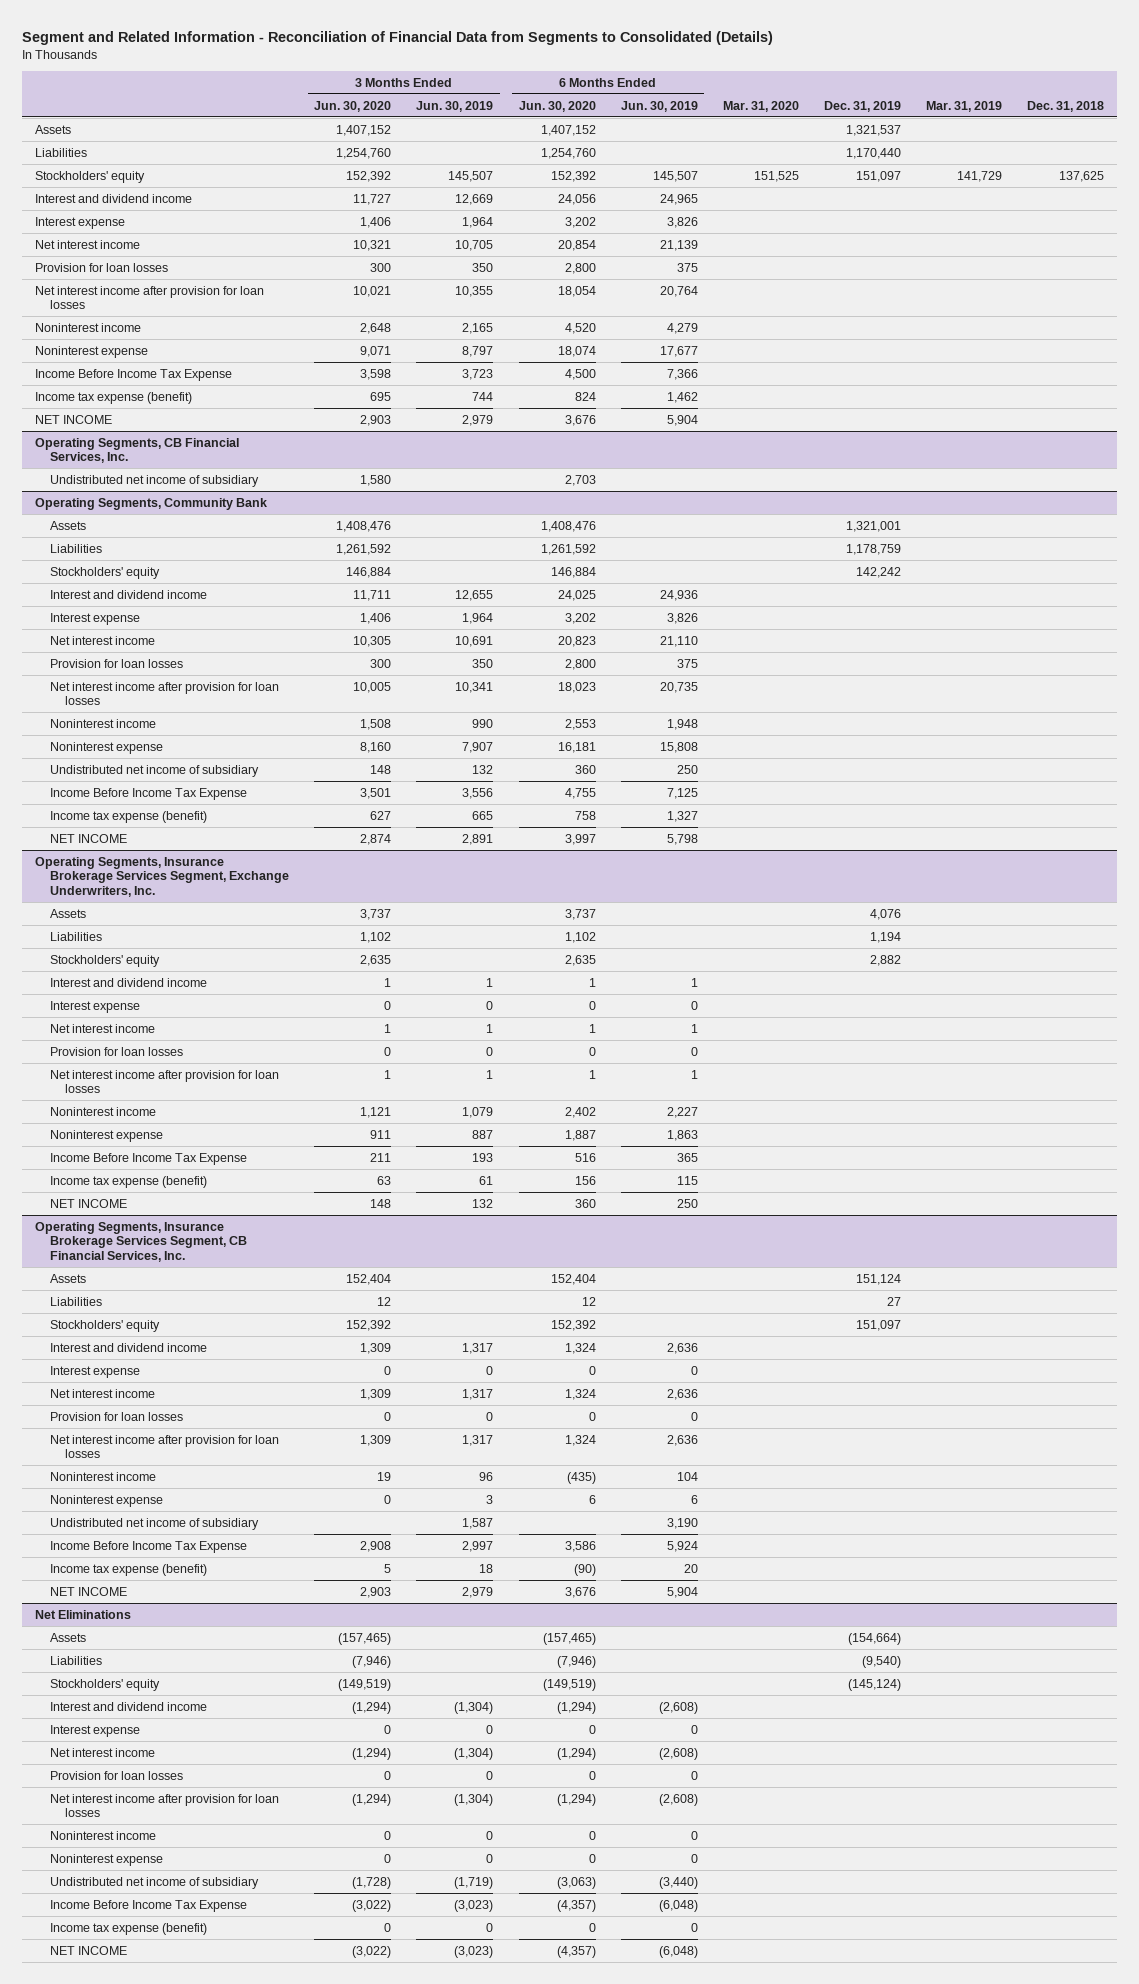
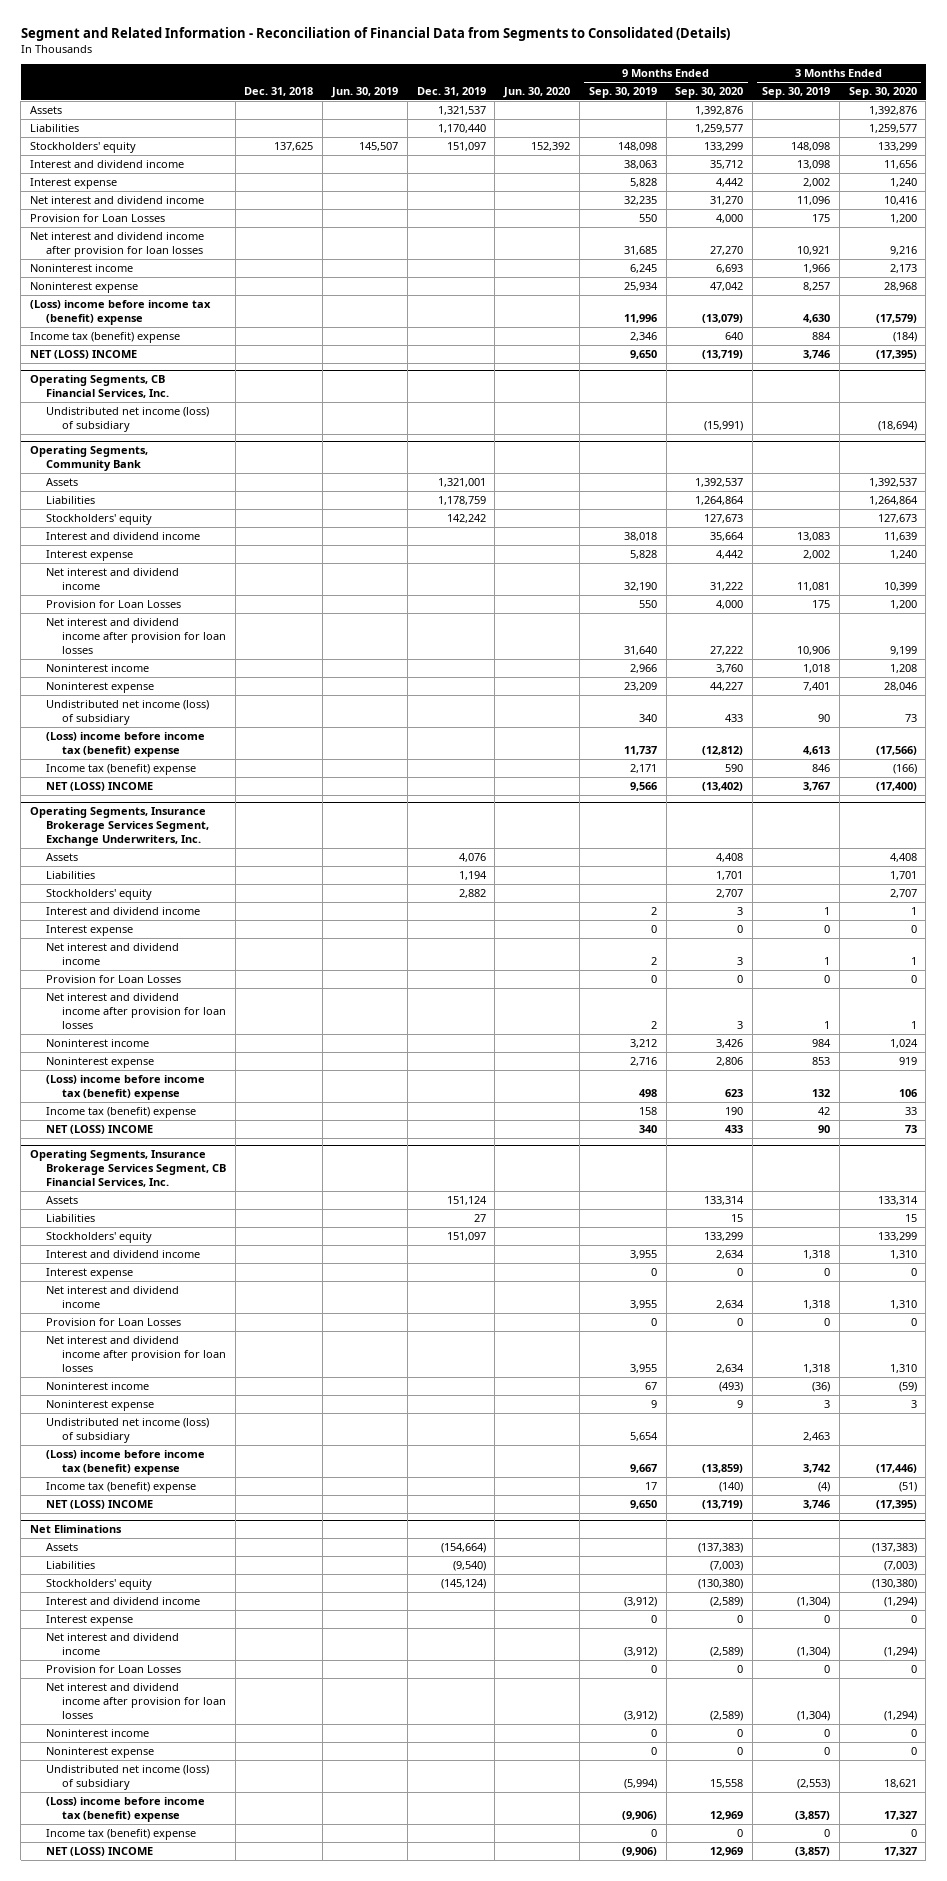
- | 3 Months Ended Jun. 30, 2020 | 3 Months Ended Jun. 30, 2019 | 6 Months Ended Jun. 30, 2020 | 6 Months Ended Jun. 30, 2019 | Mar. 31, 2020 | Dec. 31, 2019 | Mar. 31, 2019 | Dec. 31, 2018
+ | Dec. 31, 2018 | Jun. 30, 2019 | Dec. 31, 2019 | Jun. 30, 2020 | 9 Months Ended Sep. 30, 2019 | 9 Months Ended Sep. 30, 2020 | 3 Months Ended Sep. 30, 2019 | 3 Months Ended Sep. 30, 2020
- Net interest income | 10,321 | 10,705 | 20,854 | 21,139 | | | |
- Provision for loan losses | 300 | 350 | 2,800 | 375 | | | |
- Net interest income after provision for loan losses | 10,021 | 10,355 | 18,054 | 20,764 | | | |
+ Net interest and dividend income | | | | | 32,235 | 31,270 | 11,096 | 10,416
+ Provision for Loan Losses | | | | | 550 | 4,000 | 175 | 1,200
+ Net interest and dividend income after provision for loan losses | | | | | 31,685 | 27,270 | 10,921 | 9,216
- Income Before Income Tax Expense | 3,598 | 3,723 | 4,500 | 7,366 | | | |
- Income tax expense (benefit) | 695 | 744 | 824 | 1,462 | | | |
- NET INCOME | 2,903 | 2,979 | 3,676 | 5,904 | | | |
+ (Loss) income before income tax (benefit) expense | | | | | 11,996 | (13,079) | 4,630 | (17,579)
+ Income tax (benefit) expense | | | | | 2,346 | 640 | 884 | (184)
+ NET (LOSS) INCOME | | | | | 9,650 | (13,719) | 3,746 | (17,395)
@ Operating Segments, CB Financial Services, Inc.
- Undistributed net income of subsidiary | 1,580 | | 2,703 | | | | |
+ Undistributed net income (loss) of subsidiary | | | | | | (15,991) | | (18,694)
@ Operating Segments, Community Bank
- Net interest income | 10,305 | 10,691 | 20,823 | 21,110 | | | |
- Provision for loan losses | 300 | 350 | 2,800 | 375 | | | |
- Net interest income after provision for loan losses | 10,005 | 10,341 | 18,023 | 20,735 | | | |
+ Net interest and dividend income | | | | | 32,190 | 31,222 | 11,081 | 10,399
+ Provision for Loan Losses | | | | | 550 | 4,000 | 175 | 1,200
+ Net interest and dividend income after provision for loan losses | | | | | 31,640 | 27,222 | 10,906 | 9,199
- Undistributed net income of subsidiary | 148 | 132 | 360 | 250 | | | |
- Income Before Income Tax Expense | 3,501 | 3,556 | 4,755 | 7,125 | | | |
- Income tax expense (benefit) | 627 | 665 | 758 | 1,327 | | | |
- NET INCOME | 2,874 | 2,891 | 3,997 | 5,798 | | | |
+ Undistributed net income (loss) of subsidiary | | | | | 340 | 433 | 90 | 73
+ (Loss) income before income tax (benefit) expense | | | | | 11,737 | (12,812) | 4,613 | (17,566)
+ Income tax (benefit) expense | | | | | 2,171 | 590 | 846 | (166)
+ NET (LOSS) INCOME | | | | | 9,566 | (13,402) | 3,767 | (17,400)
@ Operating Segments, Insurance Brokerage Services Segment, Exchange Underwriters, Inc.
- Net interest income | 1 | 1 | 1 | 1 | | | |
- Provision for loan losses | 0 | 0 | 0 | 0 | | | |
- Net interest income after provision for loan losses | 1 | 1 | 1 | 1 | | | |
+ Net interest and dividend income | | | | | 2 | 3 | 1 | 1
+ Provision for Loan Losses | | | | | 0 | 0 | 0 | 0
+ Net interest and dividend income after provision for loan losses | | | | | 2 | 3 | 1 | 1
- Income Before Income Tax Expense | 211 | 193 | 516 | 365 | | | |
- Income tax expense (benefit) | 63 | 61 | 156 | 115 | | | |
- NET INCOME | 148 | 132 | 360 | 250 | | | |
+ (Loss) income before income tax (benefit) expense | | | | | 498 | 623 | 132 | 106
+ Income tax (benefit) expense | | | | | 158 | 190 | 42 | 33
+ NET (LOSS) INCOME | | | | | 340 | 433 | 90 | 73
@ Operating Segments, Insurance Brokerage Services Segment, CB Financial Services, Inc.
- Net interest income | 1,309 | 1,317 | 1,324 | 2,636 | | | |
- Provision for loan losses | 0 | 0 | 0 | 0 | | | |
- Net interest income after provision for loan losses | 1,309 | 1,317 | 1,324 | 2,636 | | | |
+ Net interest and dividend income | | | | | 3,955 | 2,634 | 1,318 | 1,310
+ Provision for Loan Losses | | | | | 0 | 0 | 0 | 0
+ Net interest and dividend income after provision for loan losses | | | | | 3,955 | 2,634 | 1,318 | 1,310
- Undistributed net income of subsidiary | | 1,587 | | 3,190 | | | |
- Income Before Income Tax Expense | 2,908 | 2,997 | 3,586 | 5,924 | | | |
- Income tax expense (benefit) | 5 | 18 | (90) | 20 | | | |
- NET INCOME | 2,903 | 2,979 | 3,676 | 5,904 | | | |
+ Undistributed net income (loss) of subsidiary | | | | | 5,654 | | 2,463 |
+ (Loss) income before income tax (benefit) expense | | | | | 9,667 | (13,859) | 3,742 | (17,446)
+ Income tax (benefit) expense | | | | | 17 | (140) | (4) | (51)
+ NET (LOSS) INCOME | | | | | 9,650 | (13,719) | 3,746 | (17,395)
@ Net Eliminations
- Net interest income | (1,294) | (1,304) | (1,294) | (2,608) | | | |
- Provision for loan losses | 0 | 0 | 0 | 0 | | | |
- Net interest income after provision for loan losses | (1,294) | (1,304) | (1,294) | (2,608) | | | |
+ Net interest and dividend income | | | | | (3,912) | (2,589) | (1,304) | (1,294)
+ Provision for Loan Losses | | | | | 0 | 0 | 0 | 0
+ Net interest and dividend income after provision for loan losses | | | | | (3,912) | (2,589) | (1,304) | (1,294)
- Undistributed net income of subsidiary | (1,728) | (1,719) | (3,063) | (3,440) | | | |
- Income Before Income Tax Expense | (3,022) | (3,023) | (4,357) | (6,048) | | | |
- Income tax expense (benefit) | 0 | 0 | 0 | 0 | | | |
- NET INCOME | (3,022) | (3,023) | (4,357) | (6,048) | | | |
+ Undistributed net income (loss) of subsidiary | | | | | (5,994) | 15,558 | (2,553) | 18,621
+ (Loss) income before income tax (benefit) expense | | | | | (9,906) | 12,969 | (3,857) | 17,327
+ Income tax (benefit) expense | | | | | 0 | 0 | 0 | 0
+ NET (LOSS) INCOME | | | | | (9,906) | 12,969 | (3,857) | 17,327

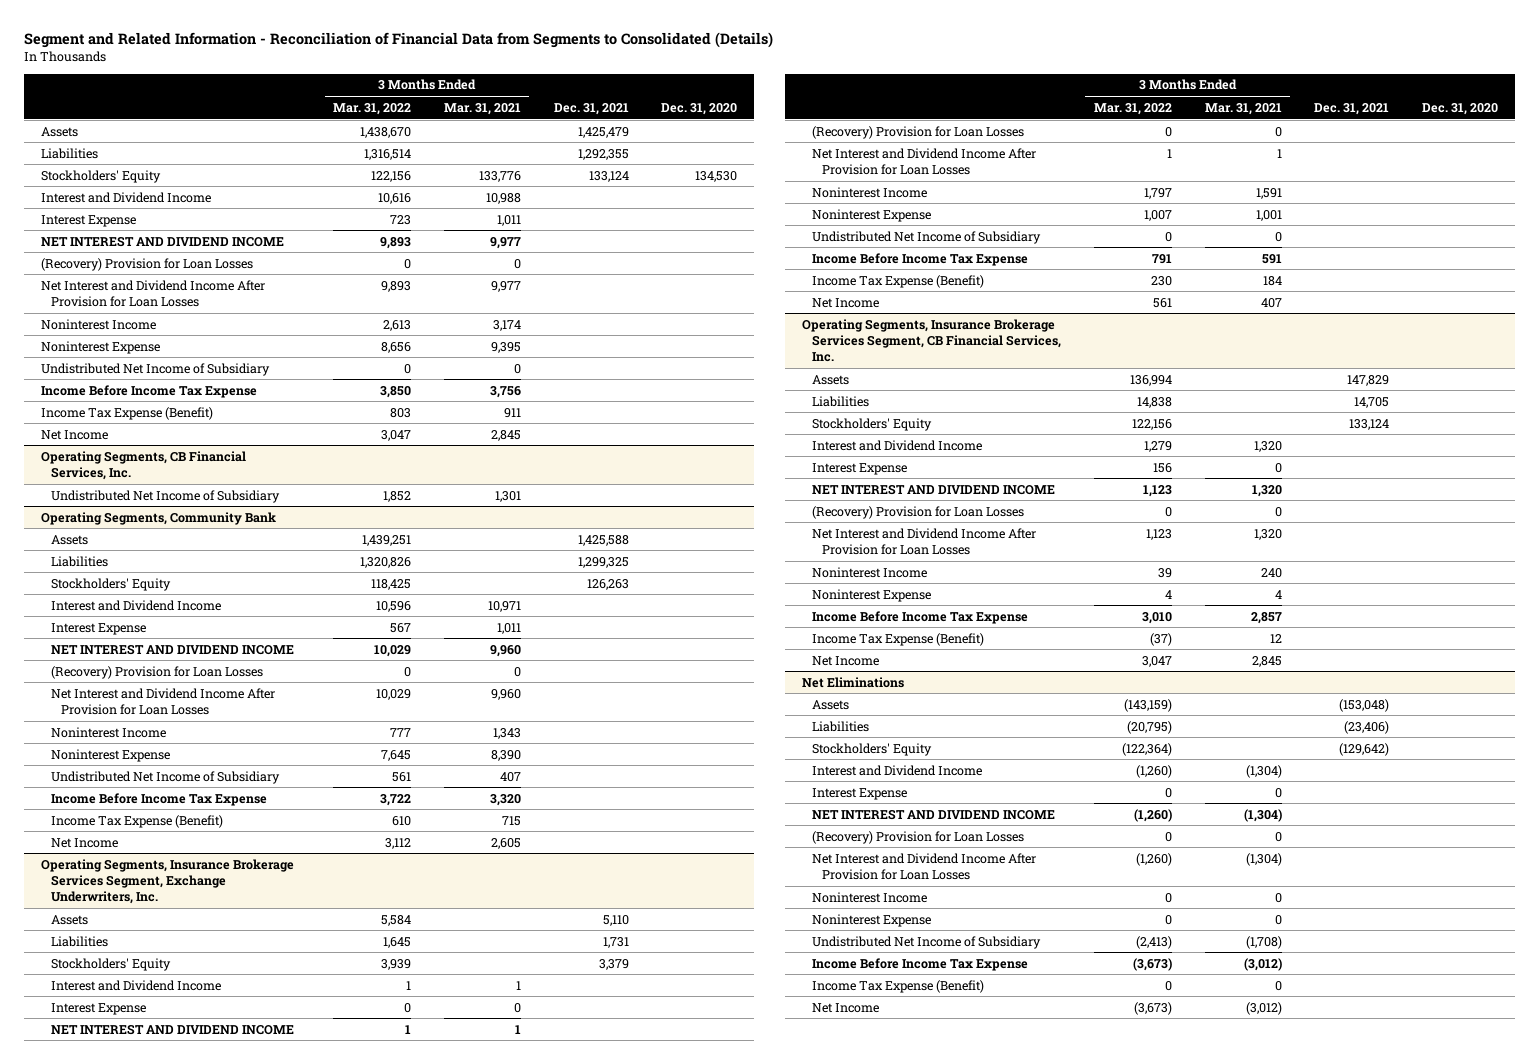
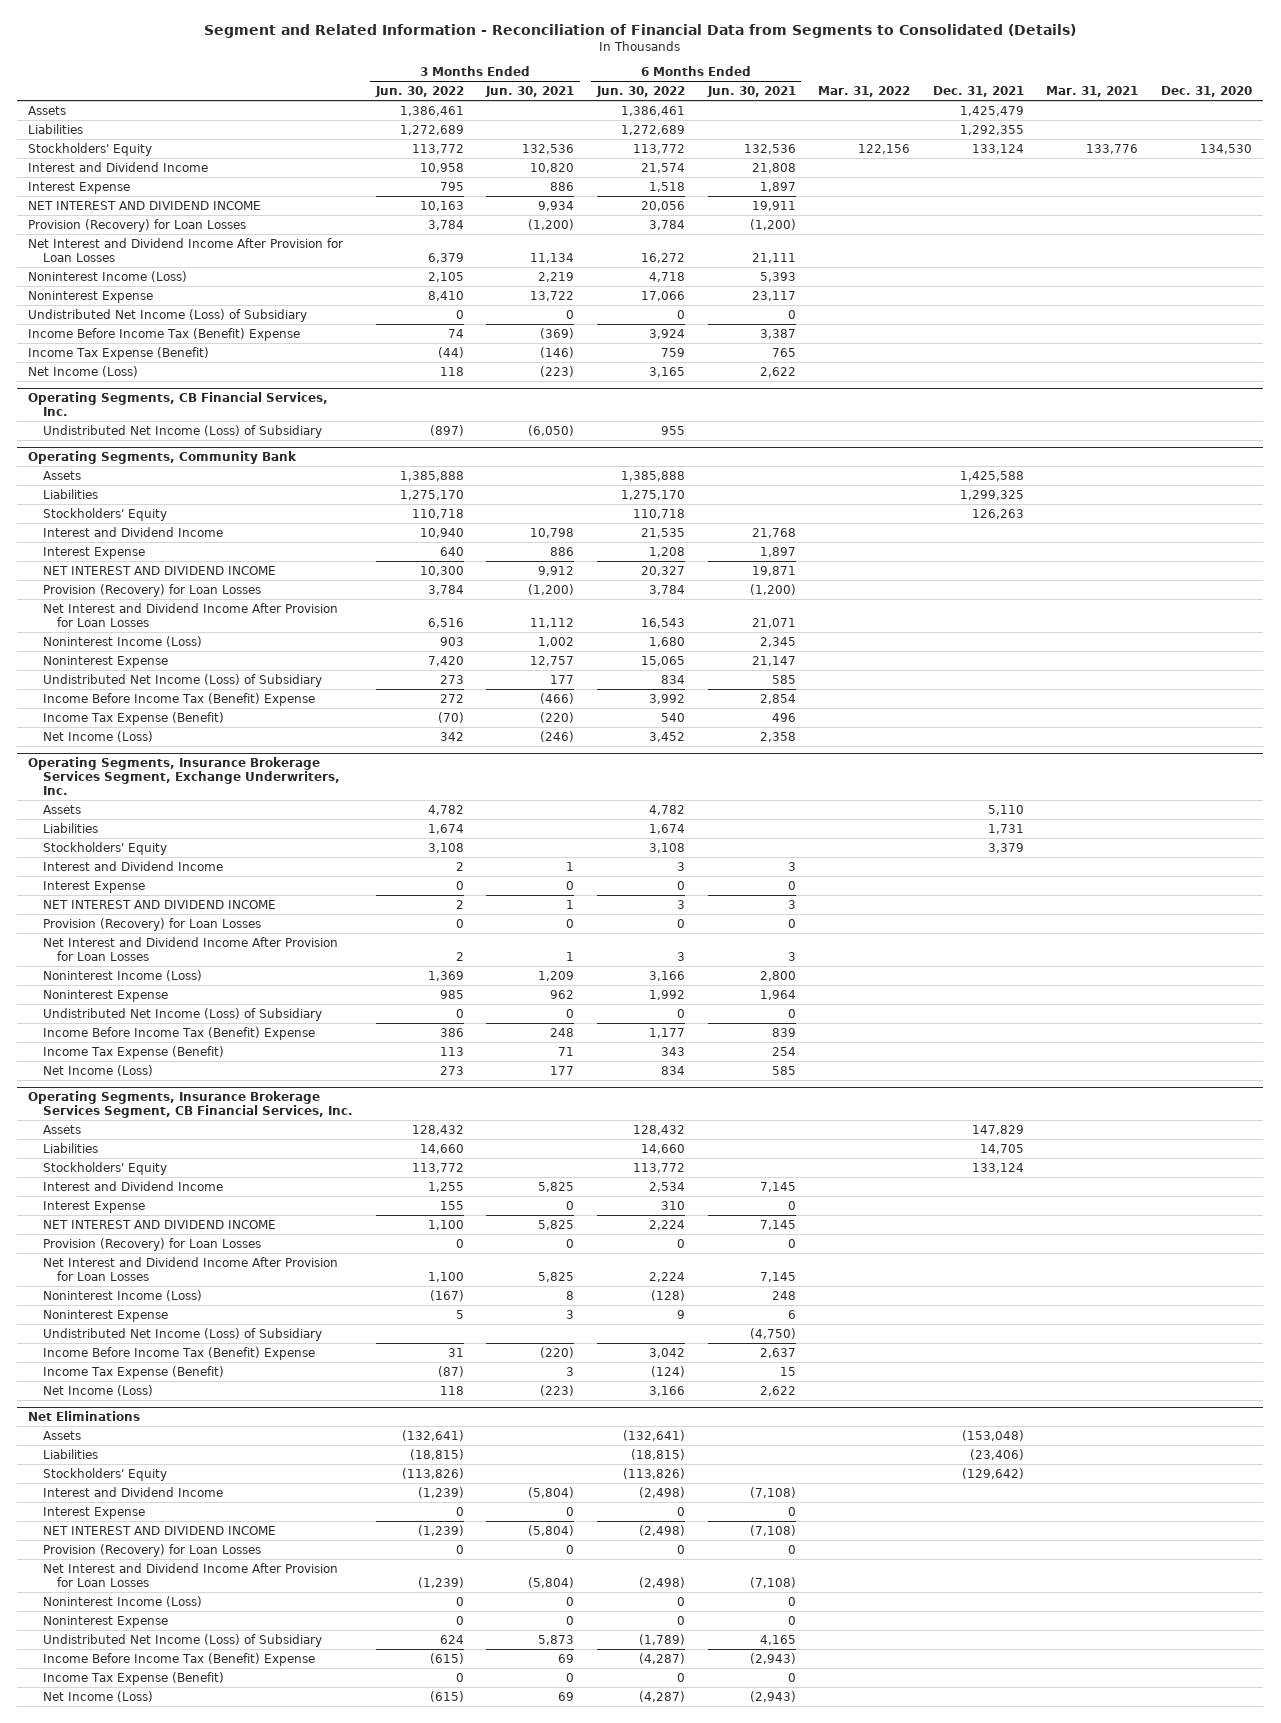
- | 3 Months Ended Mar. 31, 2022 | 3 Months Ended Mar. 31, 2021 | Dec. 31, 2021 | Dec. 31, 2020
+ | 3 Months Ended Jun. 30, 2022 | 3 Months Ended Jun. 30, 2021 | 6 Months Ended Jun. 30, 2022 | 6 Months Ended Jun. 30, 2021 | Mar. 31, 2022 | Dec. 31, 2021 | Mar. 31, 2021 | Dec. 31, 2020
- (Recovery) Provision for Loan Losses | 0 | 0 | |
+ Provision (Recovery) for Loan Losses | 3,784 | (1,200) | 3,784 | (1,200) | | | |
- Noninterest Income | 2,613 | 3,174 | |
+ Noninterest Income (Loss) | 2,105 | 2,219 | 4,718 | 5,393 | | | |
- Undistributed Net Income of Subsidiary | 0 | 0 | |
- Income Before Income Tax Expense | 3,850 | 3,756 | |
+ Undistributed Net Income (Loss) of Subsidiary | 0 | 0 | 0 | 0 | | | |
+ Income Before Income Tax (Benefit) Expense | 74 | (369) | 3,924 | 3,387 | | | |
- Net Income | 3,047 | 2,845 | |
+ Net Income (Loss) | 118 | (223) | 3,165 | 2,622 | | | |
@ Operating Segments, CB Financial Services, Inc.
- Undistributed Net Income of Subsidiary | 1,852 | 1,301 | |
+ Undistributed Net Income (Loss) of Subsidiary | (897) | (6,050) | 955 | | | | |
@ Operating Segments, Community Bank
- (Recovery) Provision for Loan Losses | 0 | 0 | |
+ Provision (Recovery) for Loan Losses | 3,784 | (1,200) | 3,784 | (1,200) | | | |
- Noninterest Income | 777 | 1,343 | |
+ Noninterest Income (Loss) | 903 | 1,002 | 1,680 | 2,345 | | | |
- Undistributed Net Income of Subsidiary | 561 | 407 | |
- Income Before Income Tax Expense | 3,722 | 3,320 | |
+ Undistributed Net Income (Loss) of Subsidiary | 273 | 177 | 834 | 585 | | | |
+ Income Before Income Tax (Benefit) Expense | 272 | (466) | 3,992 | 2,854 | | | |
- Net Income | 3,112 | 2,605 | |
+ Net Income (Loss) | 342 | (246) | 3,452 | 2,358 | | | |
@ Operating Segments, Insurance Brokerage Services Segment, Exchange Underwriters, Inc.
- (Recovery) Provision for Loan Losses | 0 | 0 | |
+ Provision (Recovery) for Loan Losses | 0 | 0 | 0 | 0 | | | |
- Noninterest Income | 1,797 | 1,591 | |
+ Noninterest Income (Loss) | 1,369 | 1,209 | 3,166 | 2,800 | | | |
- Undistributed Net Income of Subsidiary | 0 | 0 | |
- Income Before Income Tax Expense | 791 | 591 | |
+ Undistributed Net Income (Loss) of Subsidiary | 0 | 0 | 0 | 0 | | | |
+ Income Before Income Tax (Benefit) Expense | 386 | 248 | 1,177 | 839 | | | |
- Net Income | 561 | 407 | |
+ Net Income (Loss) | 273 | 177 | 834 | 585 | | | |
@ Operating Segments, Insurance Brokerage Services Segment, CB Financial Services, Inc.
- (Recovery) Provision for Loan Losses | 0 | 0 | |
+ Provision (Recovery) for Loan Losses | 0 | 0 | 0 | 0 | | | |
- Noninterest Income | 39 | 240 | |
+ Noninterest Income (Loss) | (167) | 8 | (128) | 248 | | | |
- Income Before Income Tax Expense | 3,010 | 2,857 | |
+ Undistributed Net Income (Loss) of Subsidiary | | | | (4,750) | | | |
+ Income Before Income Tax (Benefit) Expense | 31 | (220) | 3,042 | 2,637 | | | |
- Net Income | 3,047 | 2,845 | |
+ Net Income (Loss) | 118 | (223) | 3,166 | 2,622 | | | |
@ Net Eliminations
- (Recovery) Provision for Loan Losses | 0 | 0 | |
+ Provision (Recovery) for Loan Losses | 0 | 0 | 0 | 0 | | | |
- Noninterest Income | 0 | 0 | |
+ Noninterest Income (Loss) | 0 | 0 | 0 | 0 | | | |
- Undistributed Net Income of Subsidiary | (2,413) | (1,708) | |
- Income Before Income Tax Expense | (3,673) | (3,012) | |
+ Undistributed Net Income (Loss) of Subsidiary | 624 | 5,873 | (1,789) | 4,165 | | | |
+ Income Before Income Tax (Benefit) Expense | (615) | 69 | (4,287) | (2,943) | | | |
- Net Income | (3,673) | (3,012) | |
+ Net Income (Loss) | (615) | 69 | (4,287) | (2,943) | | | |

